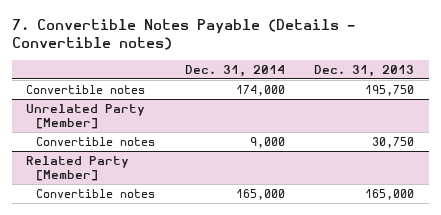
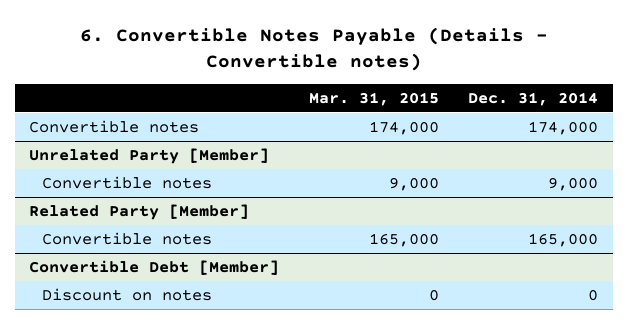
- 7. Convertible Notes Payable (Details - Convertible notes)
+ 6. Convertible Notes Payable (Details - Convertible notes)
- | Dec. 31, 2014 | Dec. 31, 2013
+ | Mar. 31, 2015 | Dec. 31, 2014
+ Convertible Debt [Member]
+ Discount on notes | 0 | 0

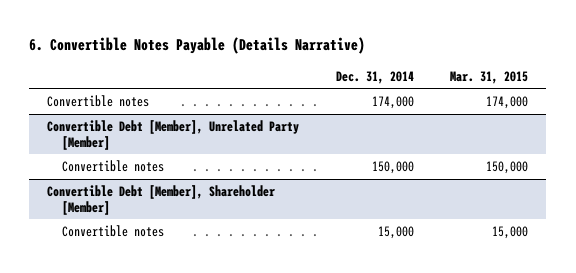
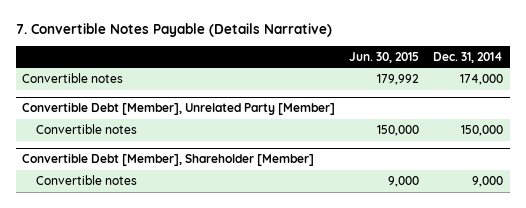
- 6. Convertible Notes Payable (Details Narrative)
+ 7. Convertible Notes Payable (Details Narrative)
- | Dec. 31, 2014 | Mar. 31, 2015
+ | Jun. 30, 2015 | Dec. 31, 2014
@ Convertible Debt [Member], Shareholder [Member]
- Convertible notes | 15,000 | 15,000
+ Convertible notes | 9,000 | 9,000

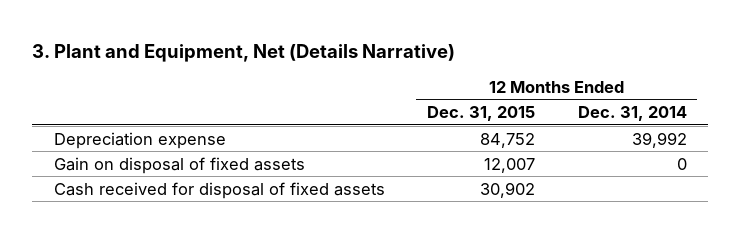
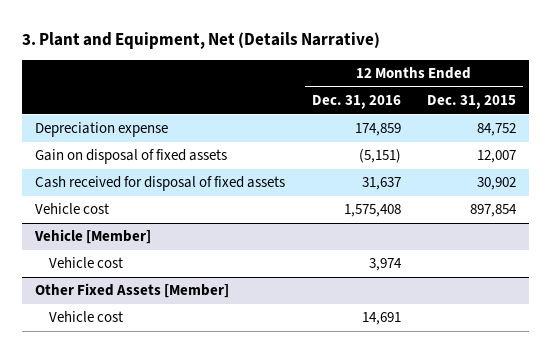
- | 12 Months Ended Dec. 31, 2015 | 12 Months Ended Dec. 31, 2014
+ | 12 Months Ended Dec. 31, 2016 | 12 Months Ended Dec. 31, 2015
+ Vehicle cost | 1,575,408 | 897,854
+ Vehicle [Member]
+ Vehicle cost | 3,974 |
+ Other Fixed Assets [Member]
+ Vehicle cost | 14,691 |

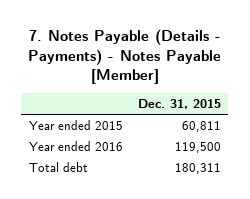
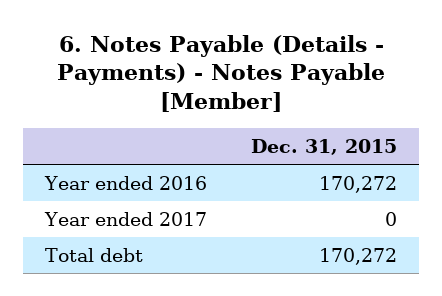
- 7. Notes Payable (Details - Payments) - Notes Payable [Member]
+ 6. Notes Payable (Details - Payments) - Notes Payable [Member]
- Year ended 2015 | 60,811
- Year ended 2016 | 119,500
- Total debt | 180,311
+ Year ended 2016 | 170,272
+ Year ended 2017 | 0
+ Total debt | 170,272

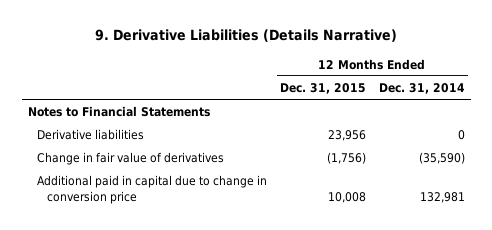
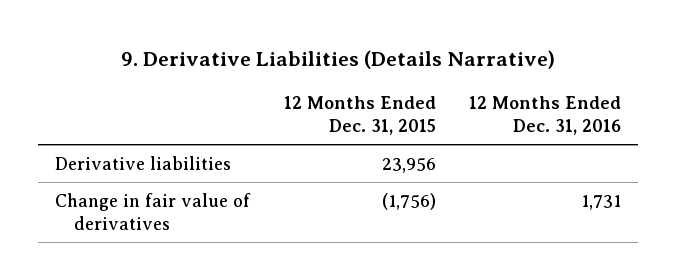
- | 12 Months Ended Dec. 31, 2015 | 12 Months Ended Dec. 31, 2014
+ | 12 Months Ended Dec. 31, 2015 | 12 Months Ended Dec. 31, 2016
- Notes to Financial Statements
- Additional paid in capital due to change in conversion price | 10,008 | 132,981

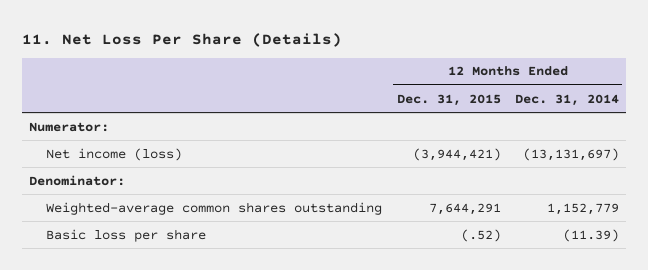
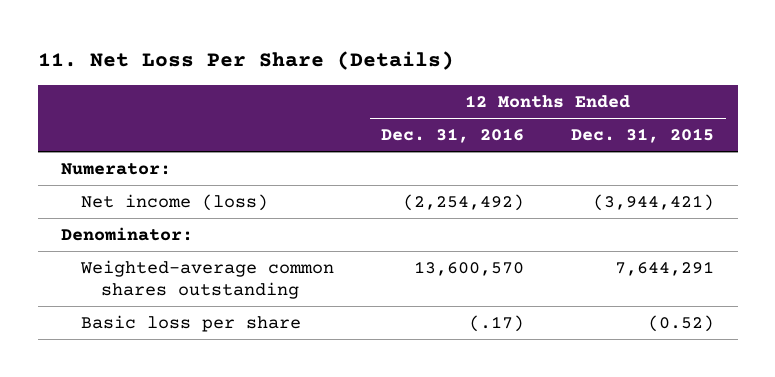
- | 12 Months Ended Dec. 31, 2015 | 12 Months Ended Dec. 31, 2014
+ | 12 Months Ended Dec. 31, 2016 | 12 Months Ended Dec. 31, 2015
- Basic loss per share | (.52) | (11.39)
+ Basic loss per share | (.17) | (0.52)

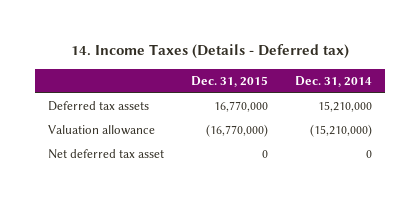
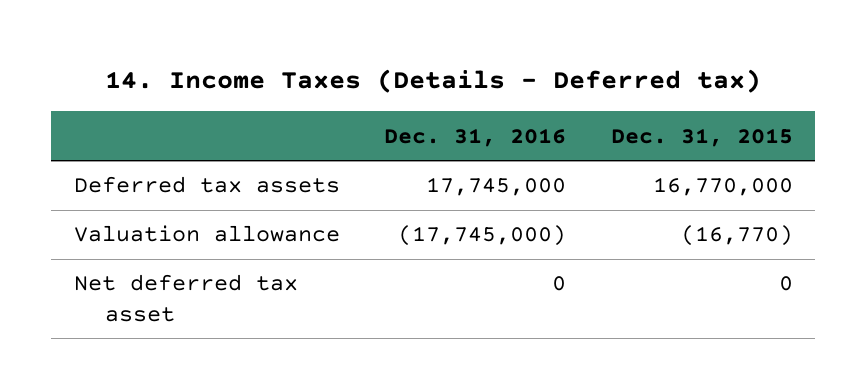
- | Dec. 31, 2015 | Dec. 31, 2014
+ | Dec. 31, 2016 | Dec. 31, 2015
- Valuation allowance | (16,770,000) | (15,210,000)
+ Valuation allowance | (17,745,000) | (16,770)

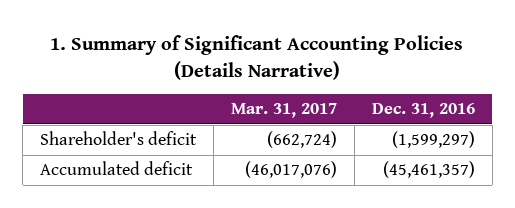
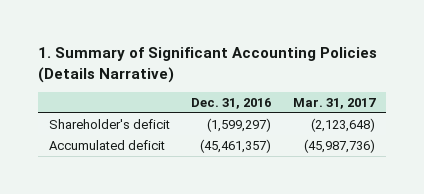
- | Mar. 31, 2017 | Dec. 31, 2016
+ | Dec. 31, 2016 | Mar. 31, 2017
- Shareholder's deficit | (662,724) | (1,599,297)
- Accumulated deficit | (46,017,076) | (45,461,357)
+ Shareholder's deficit | (1,599,297) | (2,123,648)
+ Accumulated deficit | (45,461,357) | (45,987,736)

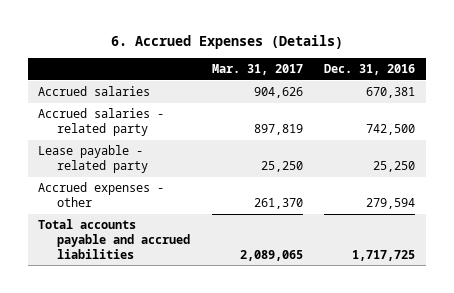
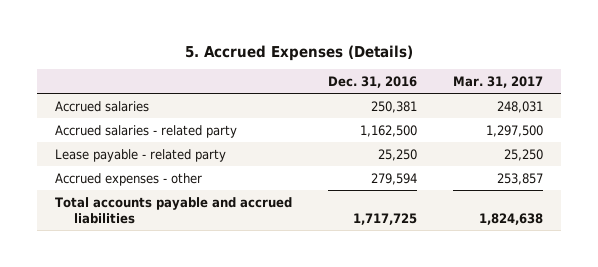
- 6. Accrued Expenses (Details)
+ 5. Accrued Expenses (Details)
- | Mar. 31, 2017 | Dec. 31, 2016
+ | Dec. 31, 2016 | Mar. 31, 2017
- Accrued salaries | 904,626 | 670,381
- Accrued salaries - related party | 897,819 | 742,500
+ Accrued salaries | 250,381 | 248,031
+ Accrued salaries - related party | 1,162,500 | 1,297,500
- Accrued expenses - other | 261,370 | 279,594
- Total accounts payable and accrued liabilities | 2,089,065 | 1,717,725
+ Accrued expenses - other | 279,594 | 253,857
+ Total accounts payable and accrued liabilities | 1,717,725 | 1,824,638

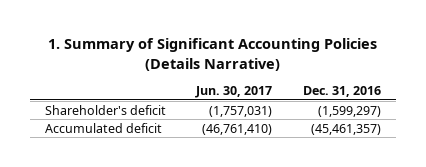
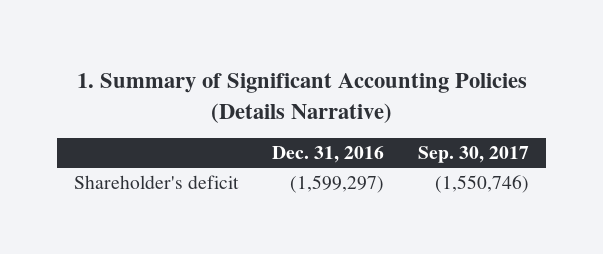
- | Jun. 30, 2017 | Dec. 31, 2016
+ | Dec. 31, 2016 | Sep. 30, 2017
- Accumulated deficit | (46,761,410) | (45,461,357)

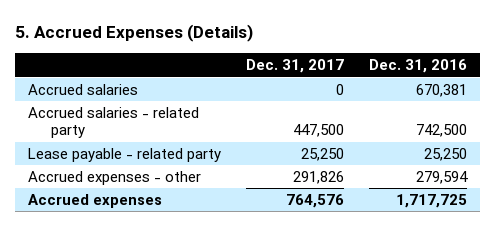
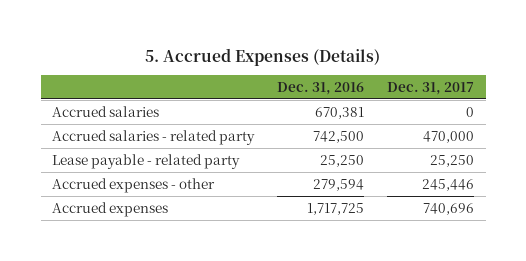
- | Dec. 31, 2017 | Dec. 31, 2016
+ | Dec. 31, 2016 | Dec. 31, 2017
- Accrued salaries - related party | 447,500 | 742,500
+ Accrued salaries - related party | 742,500 | 470,000
- Accrued expenses - other | 291,826 | 279,594
- Accrued expenses | 764,576 | 1,717,725
+ Accrued expenses - other | 279,594 | 245,446
+ Accrued expenses | 1,717,725 | 740,696

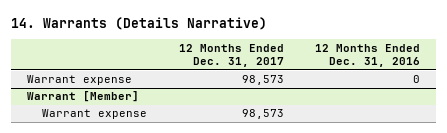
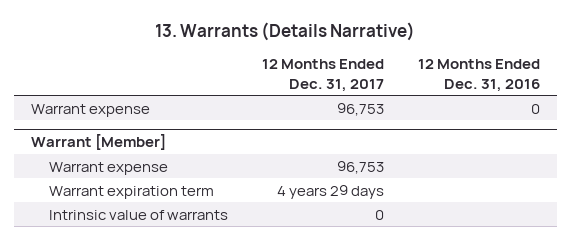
- 14. Warrants (Details Narrative)
+ 13. Warrants (Details Narrative)
- Warrant expense | 98,573 | 0
+ Warrant expense | 96,753 | 0
@ Warrant [Member]
- Warrant expense | 98,573 |
+ Warrant expense | 96,753 |
+ Warrant expiration term | 4 years 29 days |
+ Intrinsic value of warrants | 0 |

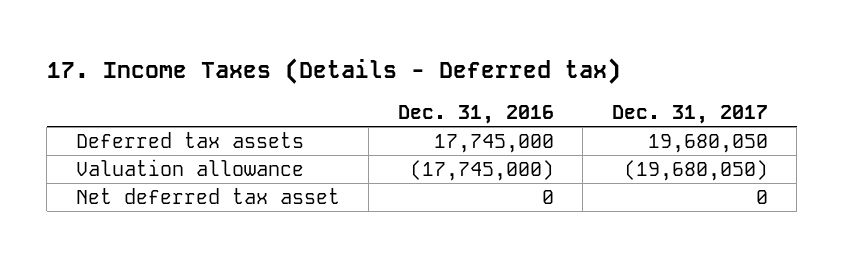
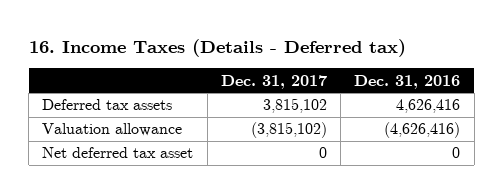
- 17. Income Taxes (Details - Deferred tax)
+ 16. Income Taxes (Details - Deferred tax)
- | Dec. 31, 2016 | Dec. 31, 2017
+ | Dec. 31, 2017 | Dec. 31, 2016
- Deferred tax assets | 17,745,000 | 19,680,050
- Valuation allowance | (17,745,000) | (19,680,050)
+ Deferred tax assets | 3,815,102 | 4,626,416
+ Valuation allowance | (3,815,102) | (4,626,416)

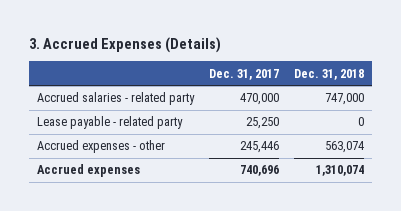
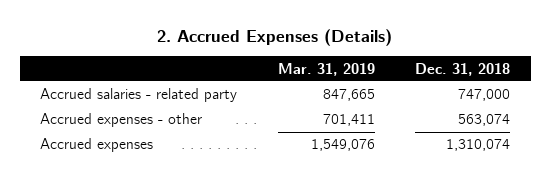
- 3. Accrued Expenses (Details)
+ 2. Accrued Expenses (Details)
- | Dec. 31, 2017 | Dec. 31, 2018
+ | Mar. 31, 2019 | Dec. 31, 2018
- Lease payable - related party | 25,250 | 0

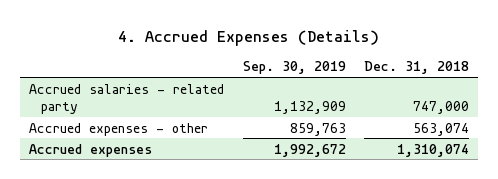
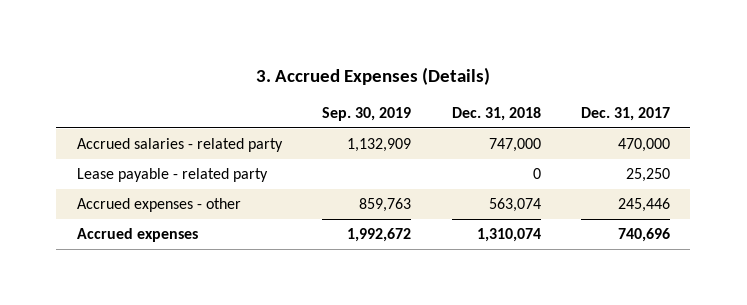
- 4. Accrued Expenses (Details)
+ 3. Accrued Expenses (Details)
- | Sep. 30, 2019 | Dec. 31, 2018
+ | Sep. 30, 2019 | Dec. 31, 2018 | Dec. 31, 2017
+ Lease payable - related party | | 0 | 25,250

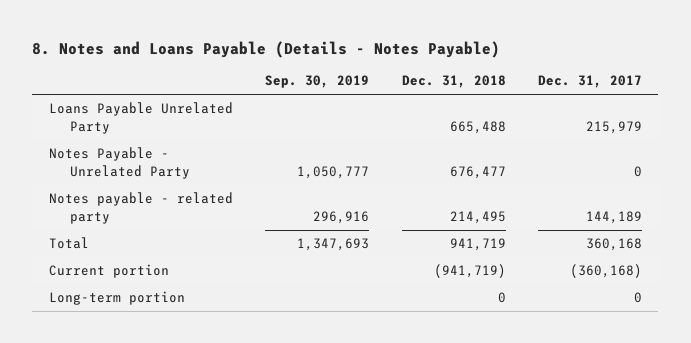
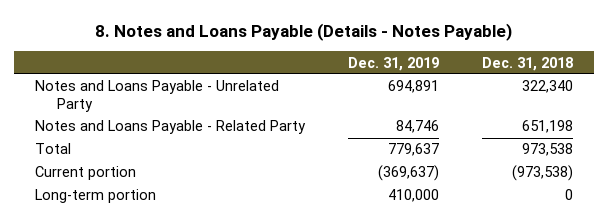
- | Sep. 30, 2019 | Dec. 31, 2018 | Dec. 31, 2017
+ | Dec. 31, 2019 | Dec. 31, 2018
- Loans Payable Unrelated Party | | 665,488 | 215,979
- Notes Payable - Unrelated Party | 1,050,777 | 676,477 | 0
- Notes payable - related party | 296,916 | 214,495 | 144,189
- Total | 1,347,693 | 941,719 | 360,168
- Current portion | | (941,719) | (360,168)
+ Notes and Loans Payable - Unrelated Party | 694,891 | 322,340
+ Notes and Loans Payable - Related Party | 84,746 | 651,198
+ Total | 779,637 | 973,538
+ Current portion | (369,637) | (973,538)

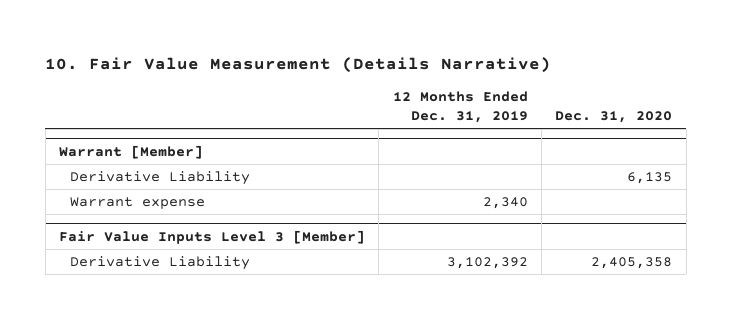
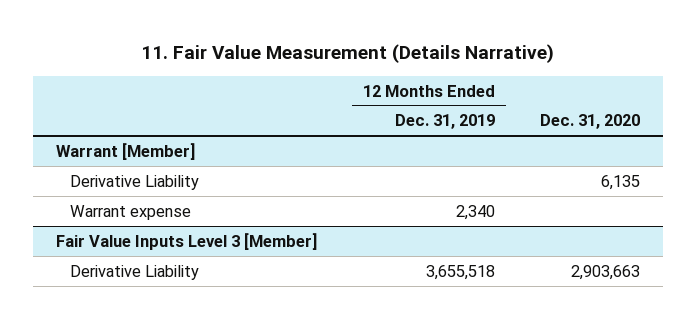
- 10. Fair Value Measurement (Details Narrative)
+ 11. Fair Value Measurement (Details Narrative)
@ Fair Value Inputs Level 3 [Member]
- Derivative Liability | 3,102,392 | 2,405,358
+ Derivative Liability | 3,655,518 | 2,903,663

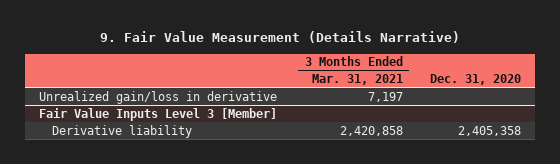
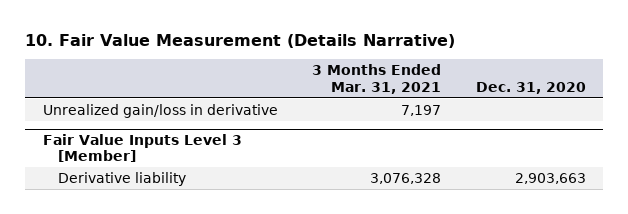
- 9. Fair Value Measurement (Details Narrative)
+ 10. Fair Value Measurement (Details Narrative)
@ Fair Value Inputs Level 3 [Member]
- Derivative liability | 2,420,858 | 2,405,358
+ Derivative liability | 3,076,328 | 2,903,663

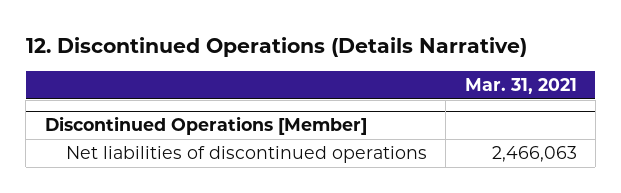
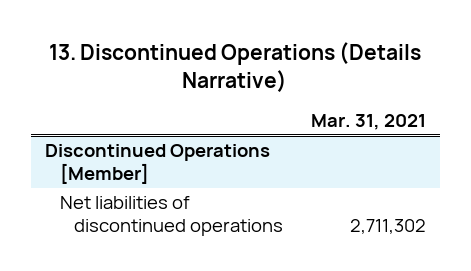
- 12. Discontinued Operations (Details Narrative)
+ 13. Discontinued Operations (Details Narrative)
@ Discontinued Operations [Member]
- Net liabilities of discontinued operations | 2,466,063
+ Net liabilities of discontinued operations | 2,711,302

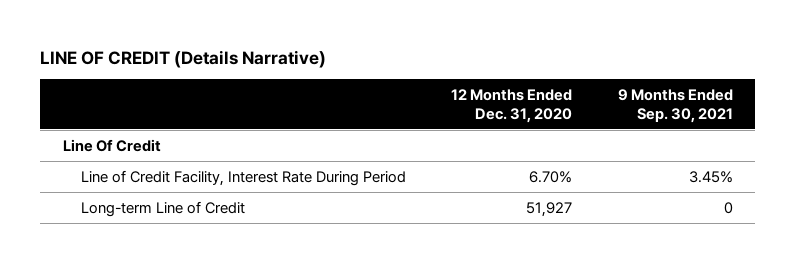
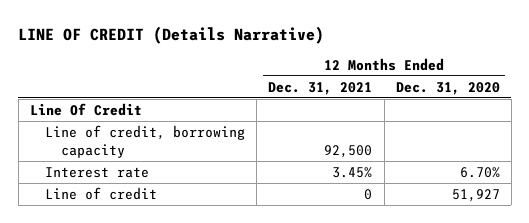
- | 12 Months Ended Dec. 31, 2020 | 9 Months Ended Sep. 30, 2021
+ | 12 Months Ended Dec. 31, 2021 | 12 Months Ended Dec. 31, 2020
- Line of Credit Facility, Interest Rate During Period | 6.70% | 3.45%
- Long-term Line of Credit | 51,927 | 0
+ Line of credit, borrowing capacity | 92,500 |
+ Interest rate | 3.45% | 6.70%
+ Line of credit | 0 | 51,927

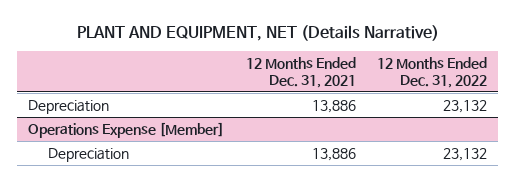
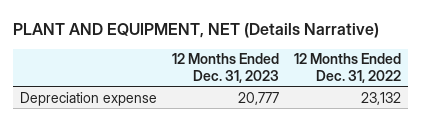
- | 12 Months Ended Dec. 31, 2021 | 12 Months Ended Dec. 31, 2022
+ | 12 Months Ended Dec. 31, 2023 | 12 Months Ended Dec. 31, 2022
- Depreciation | 13,886 | 23,132
- Operations Expense [Member]
- Depreciation | 13,886 | 23,132
+ Depreciation expense | 20,777 | 23,132

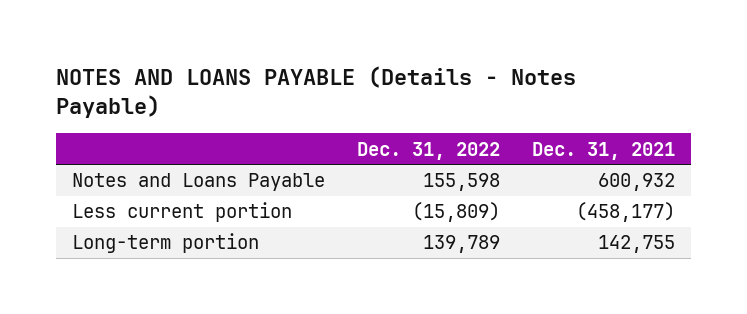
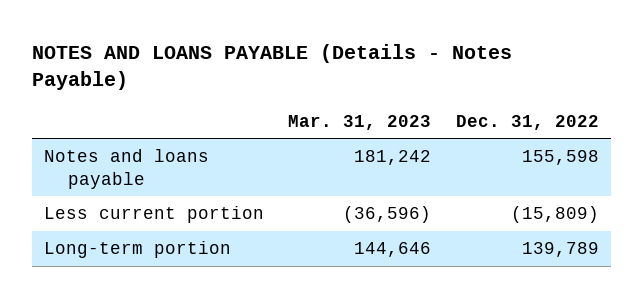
- | Dec. 31, 2022 | Dec. 31, 2021
+ | Mar. 31, 2023 | Dec. 31, 2022
- Notes and Loans Payable | 155,598 | 600,932
+ Notes and loans payable | 181,242 | 155,598

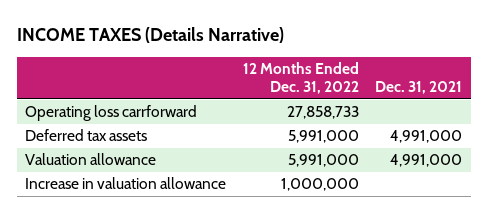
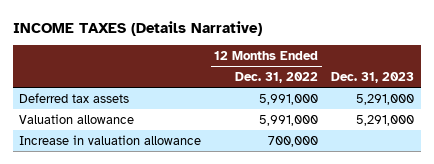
- | 12 Months Ended Dec. 31, 2022 | Dec. 31, 2021
+ | 12 Months Ended Dec. 31, 2022 | Dec. 31, 2023
- Operating loss carrforward | 27,858,733 |
- Increase in valuation allowance | 1,000,000 |
+ Increase in valuation allowance | 700,000 |

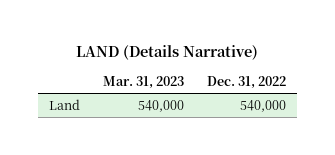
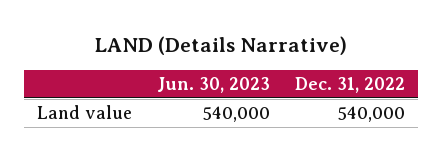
- | Mar. 31, 2023 | Dec. 31, 2022
+ | Jun. 30, 2023 | Dec. 31, 2022
- Land | 540,000 | 540,000
+ Land value | 540,000 | 540,000

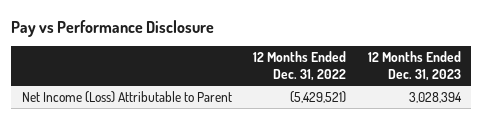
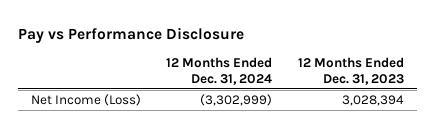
- | 12 Months Ended Dec. 31, 2022 | 12 Months Ended Dec. 31, 2023
+ | 12 Months Ended Dec. 31, 2024 | 12 Months Ended Dec. 31, 2023
- Net Income (Loss) Attributable to Parent | (5,429,521) | 3,028,394
+ Net Income (Loss) | (3,302,999) | 3,028,394

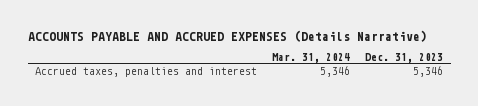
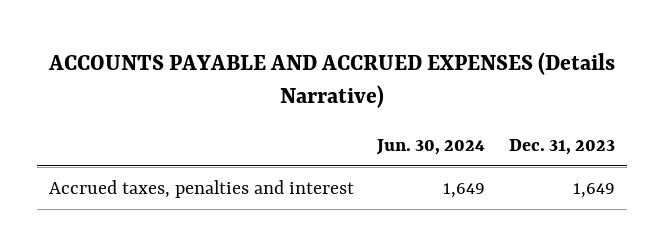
- | Mar. 31, 2024 | Dec. 31, 2023
+ | Jun. 30, 2024 | Dec. 31, 2023
- Accrued taxes, penalties and interest | 5,346 | 5,346
+ Accrued taxes, penalties and interest | 1,649 | 1,649

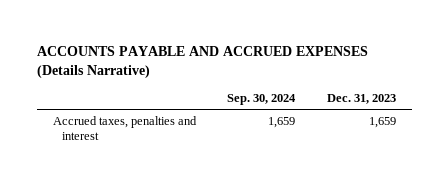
- | Jun. 30, 2024 | Dec. 31, 2023
+ | Sep. 30, 2024 | Dec. 31, 2023
- Accrued taxes, penalties and interest | 1,649 | 1,649
+ Accrued taxes, penalties and interest | 1,659 | 1,659

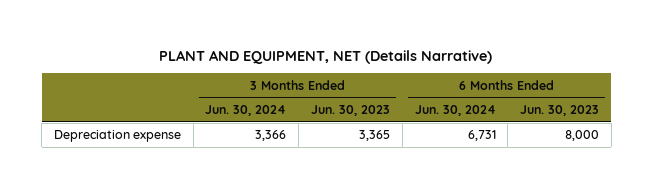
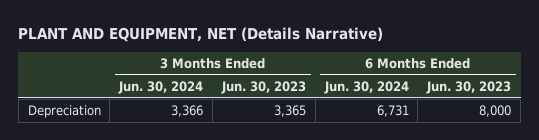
- Depreciation expense | 3,366 | 3,365 | 6,731 | 8,000
+ Depreciation | 3,366 | 3,365 | 6,731 | 8,000

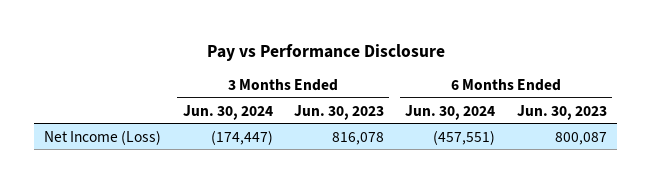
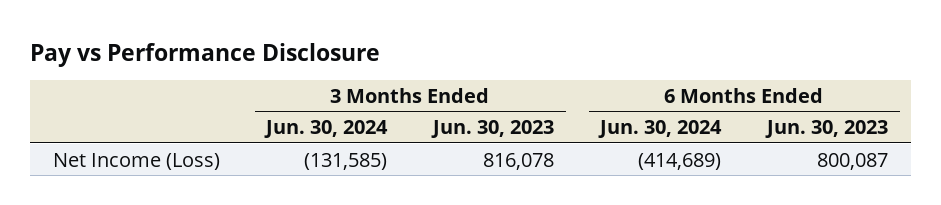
- Net Income (Loss) | (174,447) | 816,078 | (457,551) | 800,087
+ Net Income (Loss) | (131,585) | 816,078 | (414,689) | 800,087

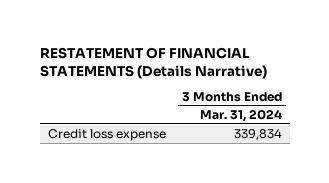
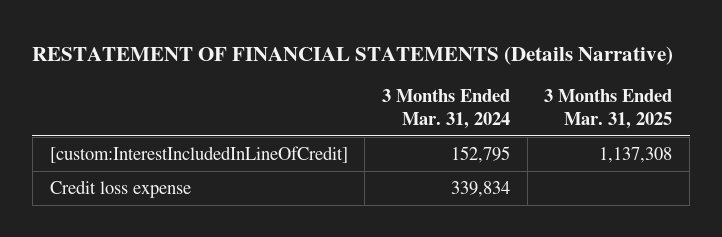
- | 3 Months Ended Mar. 31, 2024
+ | 3 Months Ended Mar. 31, 2024 | 3 Months Ended Mar. 31, 2025
+ [custom:InterestIncludedInLineOfCredit] | 152,795 | 1,137,308

